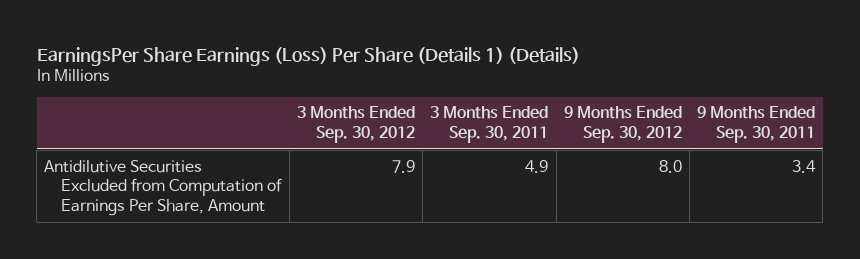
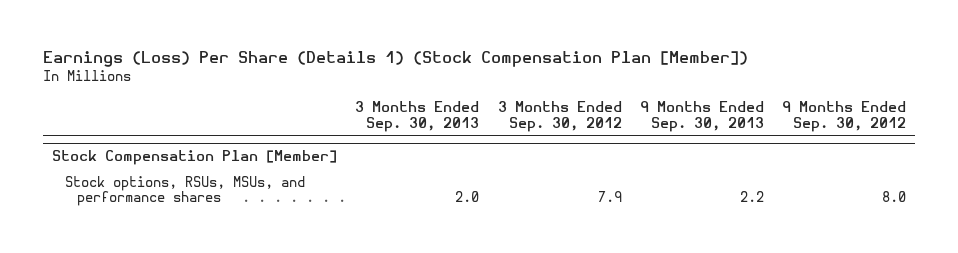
- EarningsPer Share Earnings (Loss) Per Share (Details 1) (Details)
+ Earnings (Loss) Per Share (Details 1) (Stock Compensation Plan [Member])
- | 3 Months Ended Sep. 30, 2012 | 3 Months Ended Sep. 30, 2011 | 9 Months Ended Sep. 30, 2012 | 9 Months Ended Sep. 30, 2011
+ | 3 Months Ended Sep. 30, 2013 | 3 Months Ended Sep. 30, 2012 | 9 Months Ended Sep. 30, 2013 | 9 Months Ended Sep. 30, 2012
- Antidilutive Securities Excluded from Computation of Earnings Per Share, Amount | 7.9 | 4.9 | 8.0 | 3.4
+ Stock Compensation Plan [Member]
+ Stock options, RSUs, MSUs, and performance shares | 2.0 | 7.9 | 2.2 | 8.0

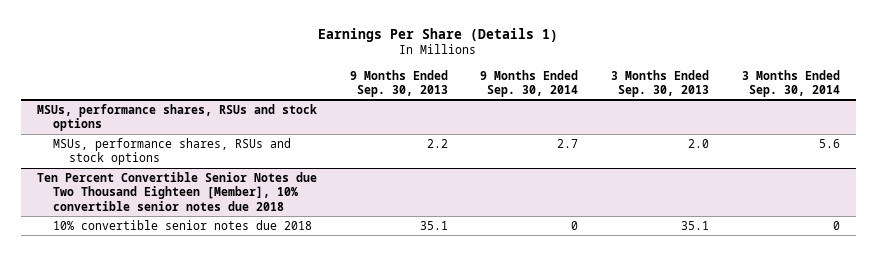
- Earnings (Loss) Per Share (Details 1) (Stock Compensation Plan [Member])
+ Earnings Per Share (Details 1)
- | 3 Months Ended Sep. 30, 2013 | 3 Months Ended Sep. 30, 2012 | 9 Months Ended Sep. 30, 2013 | 9 Months Ended Sep. 30, 2012
+ | 9 Months Ended Sep. 30, 2013 | 9 Months Ended Sep. 30, 2014 | 3 Months Ended Sep. 30, 2013 | 3 Months Ended Sep. 30, 2014
- Stock Compensation Plan [Member]
- Stock options, RSUs, MSUs, and performance shares | 2.0 | 7.9 | 2.2 | 8.0
+ MSUs, performance shares, RSUs and stock options
+ MSUs, performance shares, RSUs and stock options | 2.2 | 2.7 | 2.0 | 5.6
+ Ten Percent Convertible Senior Notes due Two Thousand Eighteen [Member], 10% convertible senior notes due 2018
+ 10% convertible senior notes due 2018 | 35.1 | 0 | 35.1 | 0

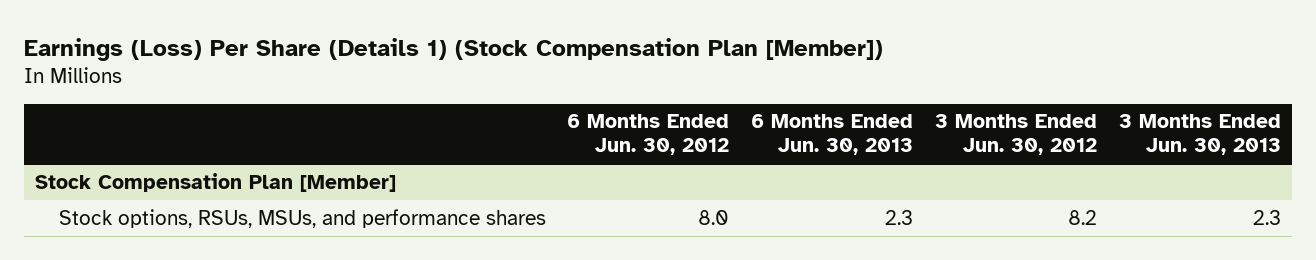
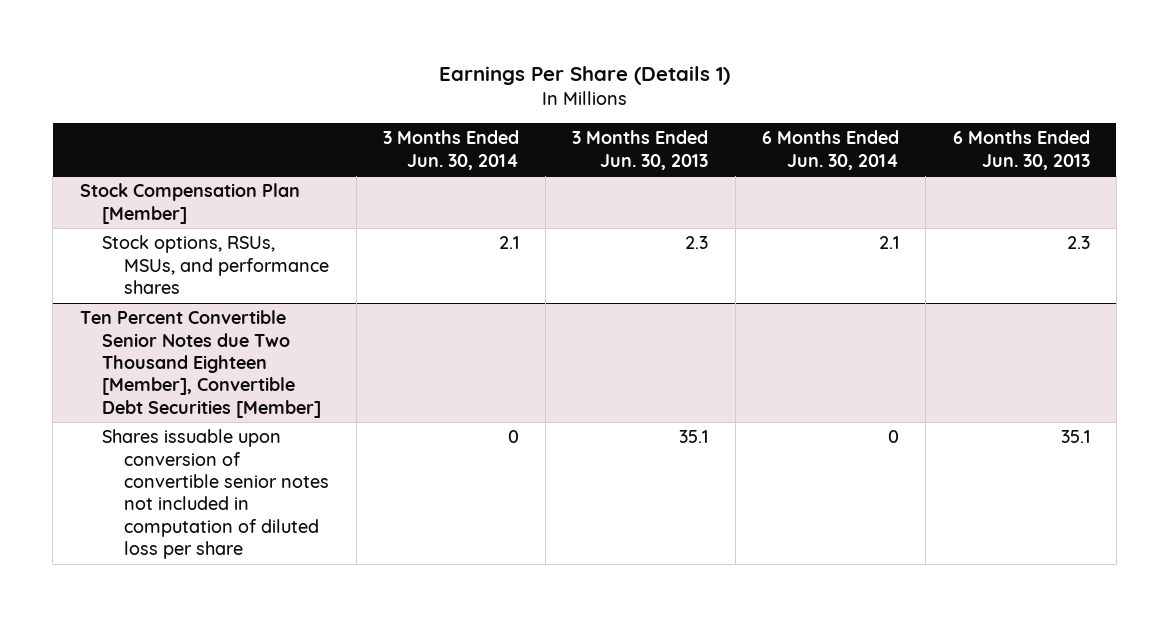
- Earnings (Loss) Per Share (Details 1) (Stock Compensation Plan [Member])
+ Earnings Per Share (Details 1)
- | 6 Months Ended Jun. 30, 2012 | 6 Months Ended Jun. 30, 2013 | 3 Months Ended Jun. 30, 2012 | 3 Months Ended Jun. 30, 2013
+ | 3 Months Ended Jun. 30, 2014 | 3 Months Ended Jun. 30, 2013 | 6 Months Ended Jun. 30, 2014 | 6 Months Ended Jun. 30, 2013
+ Ten Percent Convertible Senior Notes due Two Thousand Eighteen [Member], Convertible Debt Securities [Member]
+ Shares issuable upon conversion of convertible senior notes not included in computation of diluted loss per share | 0 | 35.1 | 0 | 35.1

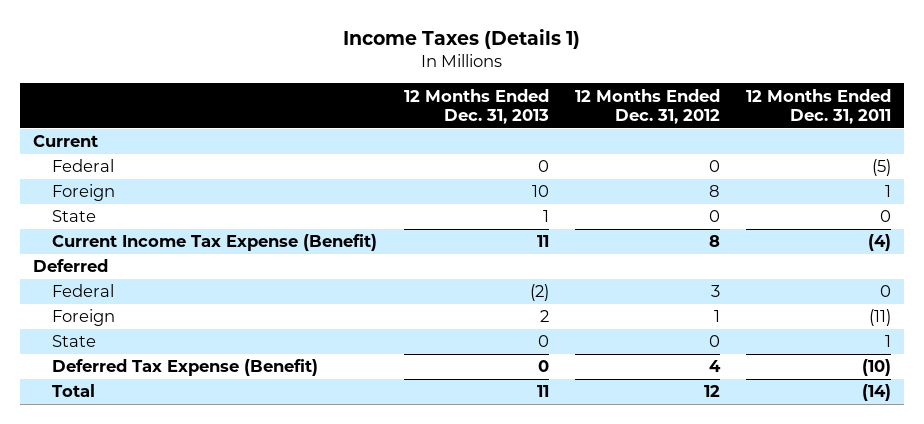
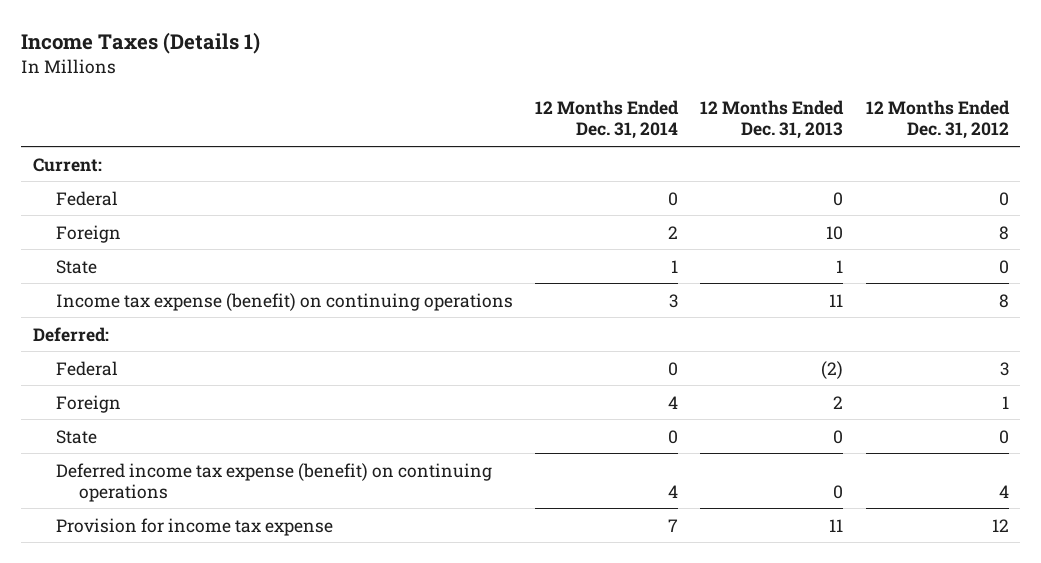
- | 12 Months Ended Dec. 31, 2013 | 12 Months Ended Dec. 31, 2012 | 12 Months Ended Dec. 31, 2011
+ | 12 Months Ended Dec. 31, 2014 | 12 Months Ended Dec. 31, 2013 | 12 Months Ended Dec. 31, 2012
- Current
+ Current:
- Current Income Tax Expense (Benefit) | 11 | 8 | (4)
- Deferred
+ Income tax expense (benefit) on continuing operations | 3 | 11 | 8
+ Deferred:
- Deferred Tax Expense (Benefit) | 0 | 4 | (10)
- Total | 11 | 12 | (14)
+ Deferred income tax expense (benefit) on continuing operations | 4 | 0 | 4
+ Provision for income tax expense | 7 | 11 | 12

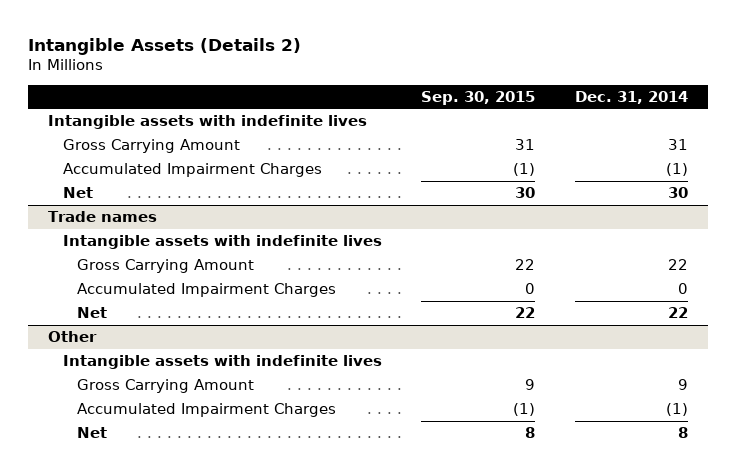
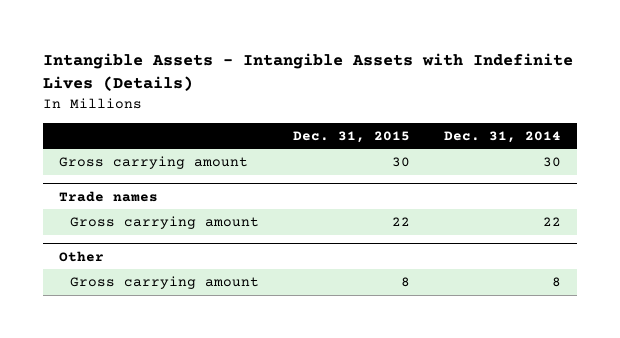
- Intangible Assets (Details 2)
+ Intangible Assets - Intangible Assets with Indefinite Lives (Details)
- | Sep. 30, 2015 | Dec. 31, 2014
+ | Dec. 31, 2015 | Dec. 31, 2014
- Intangible assets with indefinite lives
- Gross Carrying Amount | 31 | 31
- Accumulated Impairment Charges | (1) | (1)
- Net | 30 | 30
+ Gross carrying amount | 30 | 30
@ Trade names
- Intangible assets with indefinite lives
- Gross Carrying Amount | 22 | 22
- Accumulated Impairment Charges | 0 | 0
- Net | 22 | 22
+ Gross carrying amount | 22 | 22
@ Other
- Intangible assets with indefinite lives
- Gross Carrying Amount | 9 | 9
- Accumulated Impairment Charges | (1) | (1)
- Net | 8 | 8
+ Gross carrying amount | 8 | 8

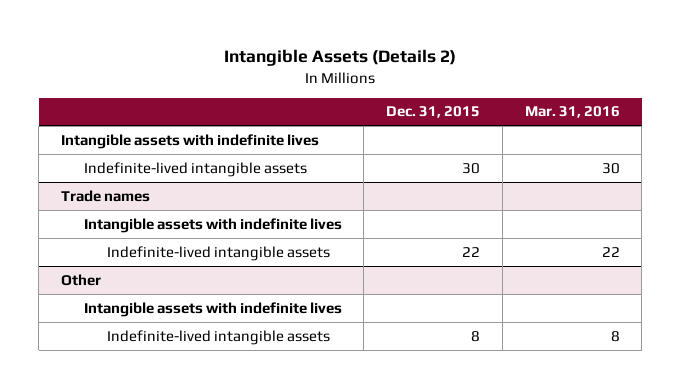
- Intangible Assets - Intangible Assets with Indefinite Lives (Details)
+ Intangible Assets (Details 2)
- | Dec. 31, 2015 | Dec. 31, 2014
+ | Dec. 31, 2015 | Mar. 31, 2016
- Gross carrying amount | 30 | 30
+ Intangible assets with indefinite lives
+ Indefinite-lived intangible assets | 30 | 30
@ Trade names
- Gross carrying amount | 22 | 22
+ Intangible assets with indefinite lives
+ Indefinite-lived intangible assets | 22 | 22
@ Other
- Gross carrying amount | 8 | 8
+ Intangible assets with indefinite lives
+ Indefinite-lived intangible assets | 8 | 8

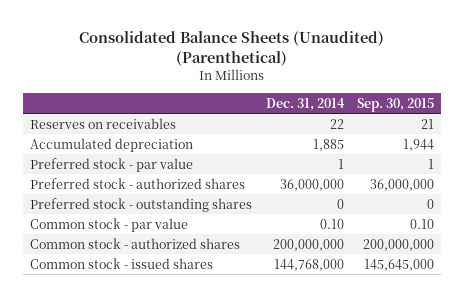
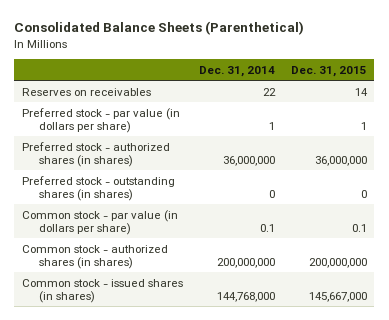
- Consolidated Balance Sheets (Unaudited) (Parenthetical)
+ Consolidated Balance Sheets (Parenthetical)
- | Dec. 31, 2014 | Sep. 30, 2015
+ | Dec. 31, 2014 | Dec. 31, 2015
- Accumulated depreciation | 1,885 | 1,944
- Preferred stock - par value | 1 | 1
- Preferred stock - authorized shares | 36,000,000 | 36,000,000
- Preferred stock - outstanding shares | 0 | 0
- Common stock - par value | 0.10 | 0.10
- Common stock - authorized shares | 200,000,000 | 200,000,000
- Common stock - issued shares | 144,768,000 | 145,645,000
+ Preferred stock - par value (in dollars per share) | 1 | 1
+ Preferred stock - authorized shares (in shares) | 36,000,000 | 36,000,000
+ Preferred stock - outstanding shares (in shares) | 0 | 0
+ Common stock - par value (in dollars per share) | 0.1 | 0.1
+ Common stock - authorized shares (in shares) | 200,000,000 | 200,000,000
+ Common stock - issued shares (in shares) | 144,768,000 | 145,667,000

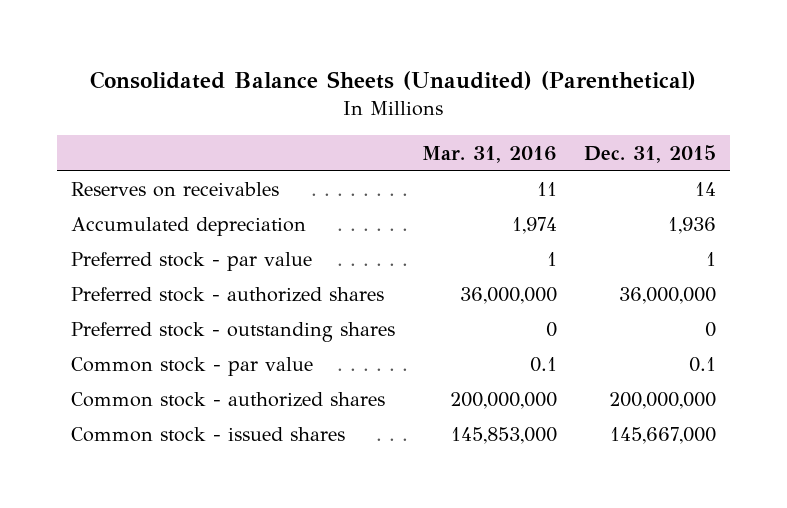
- Consolidated Balance Sheets (Parenthetical)
+ Consolidated Balance Sheets (Unaudited) (Parenthetical)
- | Dec. 31, 2014 | Dec. 31, 2015
+ | Mar. 31, 2016 | Dec. 31, 2015
- Preferred stock - par value (in dollars per share) | 1 | 1
- Preferred stock - authorized shares (in shares) | 36,000,000 | 36,000,000
- Preferred stock - outstanding shares (in shares) | 0 | 0
- Common stock - par value (in dollars per share) | 0.1 | 0.1
- Common stock - authorized shares (in shares) | 200,000,000 | 200,000,000
- Common stock - issued shares (in shares) | 144,768,000 | 145,667,000
+ Accumulated depreciation | 1,974 | 1,936
+ Preferred stock - par value | 1 | 1
+ Preferred stock - authorized shares | 36,000,000 | 36,000,000
+ Preferred stock - outstanding shares | 0 | 0
+ Common stock - par value | 0.1 | 0.1
+ Common stock - authorized shares | 200,000,000 | 200,000,000
+ Common stock - issued shares | 145,853,000 | 145,667,000

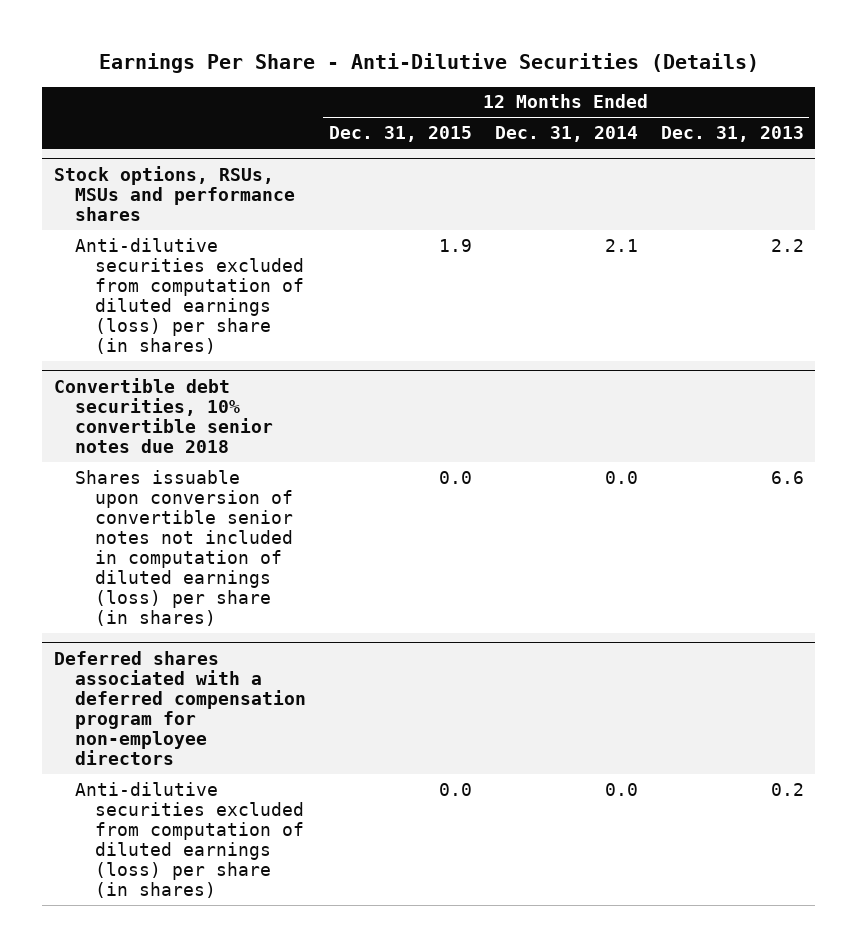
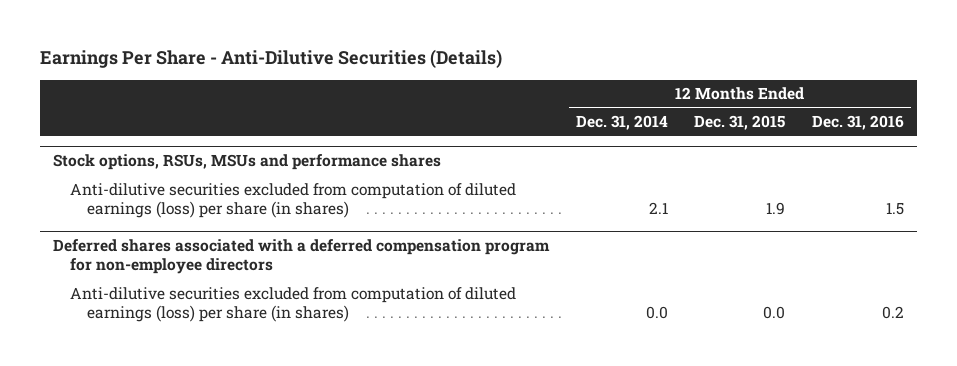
- | 12 Months Ended Dec. 31, 2015 | 12 Months Ended Dec. 31, 2014 | 12 Months Ended Dec. 31, 2013
+ | 12 Months Ended Dec. 31, 2014 | 12 Months Ended Dec. 31, 2015 | 12 Months Ended Dec. 31, 2016
- Convertible debt securities, 10% convertible senior notes due 2018
- Shares issuable upon conversion of convertible senior notes not included in computation of diluted earnings (loss) per share (in shares) | 0.0 | 0.0 | 6.6

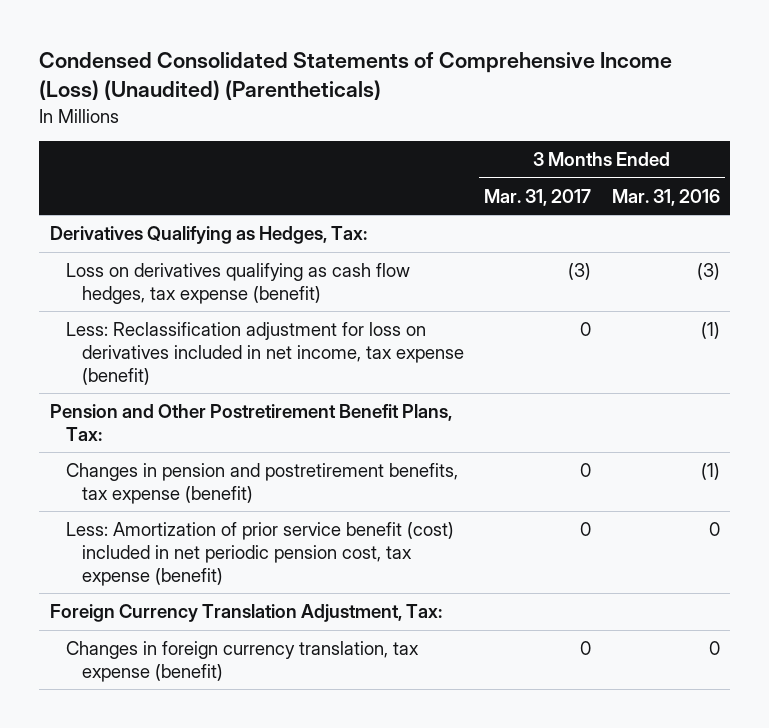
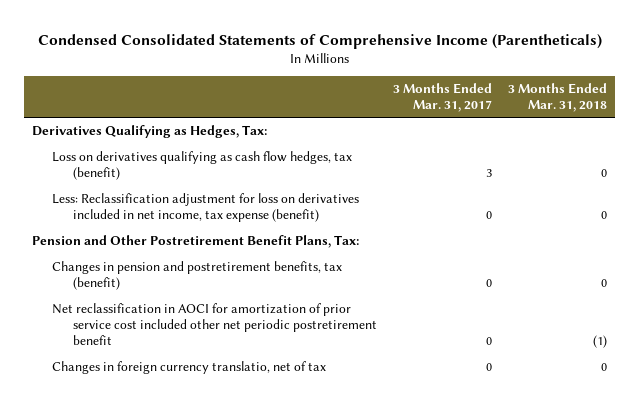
- Condensed Consolidated Statements of Comprehensive Income (Loss) (Unaudited) (Parentheticals)
+ Condensed Consolidated Statements of Comprehensive Income (Parentheticals)
- | 3 Months Ended Mar. 31, 2017 | 3 Months Ended Mar. 31, 2016
+ | 3 Months Ended Mar. 31, 2017 | 3 Months Ended Mar. 31, 2018
- Loss on derivatives qualifying as cash flow hedges, tax expense (benefit) | (3) | (3)
+ Loss on derivatives qualifying as cash flow hedges, tax (benefit) | 3 | 0
- Changes in pension and postretirement benefits, tax expense (benefit) | 0 | (1)
- Less: Amortization of prior service benefit (cost) included in net periodic pension cost, tax expense (benefit) | 0 | 0
- Foreign Currency Translation Adjustment, Tax:
- Changes in foreign currency translation, tax expense (benefit) | 0 | 0
+ Changes in pension and postretirement benefits, tax (benefit) | 0 | 0
+ Net reclassification in AOCI for amortization of prior service cost included other net periodic postretirement benefit | 0 | (1)
+ Changes in foreign currency translatio, net of tax | 0 | 0

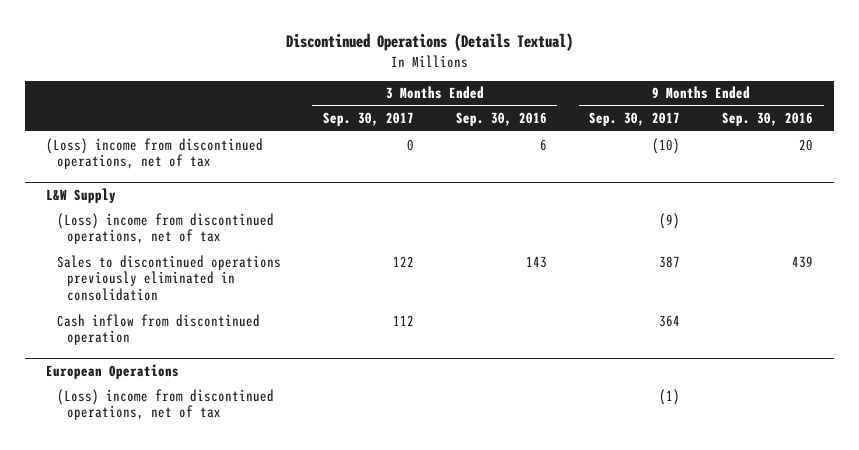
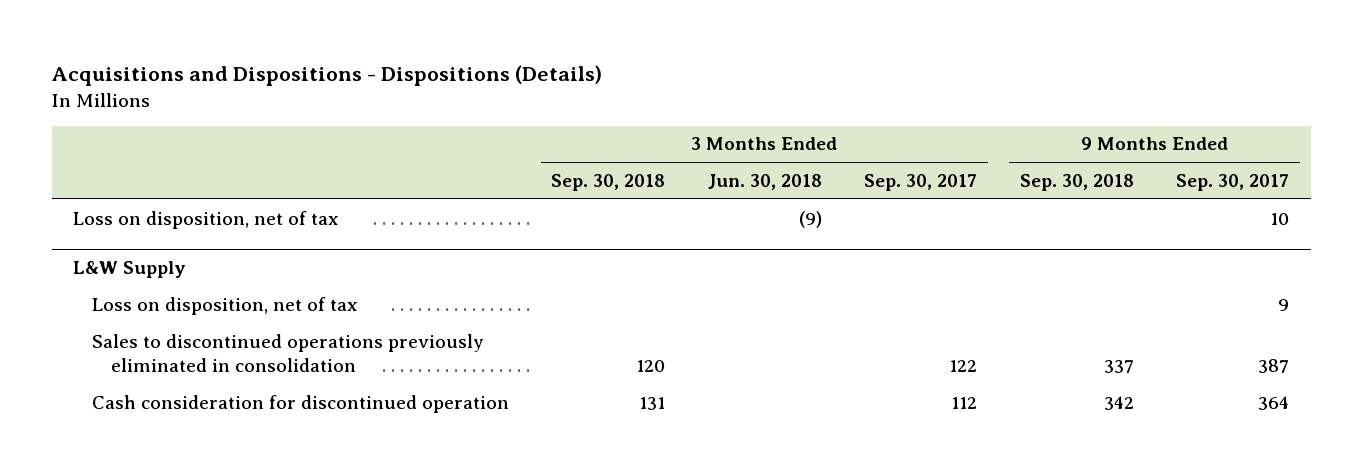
- Discontinued Operations (Details Textual)
+ Acquisitions and Dispositions - Dispositions (Details)
- | 3 Months Ended Sep. 30, 2017 | 3 Months Ended Sep. 30, 2016 | 9 Months Ended Sep. 30, 2017 | 9 Months Ended Sep. 30, 2016
+ | 3 Months Ended Sep. 30, 2018 | 3 Months Ended Jun. 30, 2018 | 3 Months Ended Sep. 30, 2017 | 9 Months Ended Sep. 30, 2018 | 9 Months Ended Sep. 30, 2017
- (Loss) income from discontinued operations, net of tax | 0 | 6 | (10) | 20
+ Loss on disposition, net of tax | | (9) | | | 10
@ L&W Supply
- (Loss) income from discontinued operations, net of tax | | | (9) |
+ Loss on disposition, net of tax | | | | | 9
- Cash inflow from discontinued operation | 112 | | 364 |
- European Operations
- (Loss) income from discontinued operations, net of tax | | | (1) |
@ L&W Supply
+ Cash consideration for discontinued operation | 131 | | 112 | 342 | 364

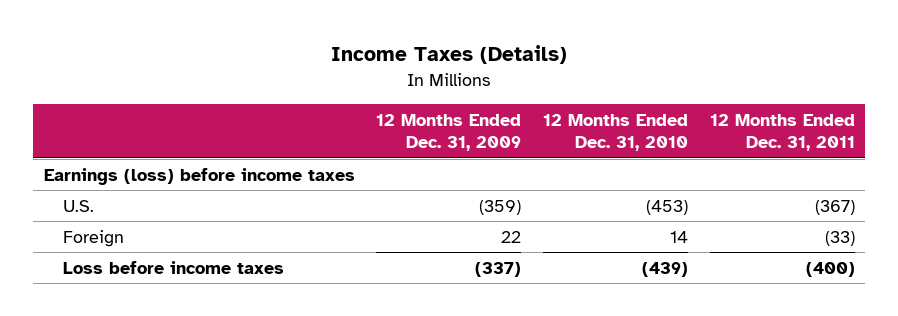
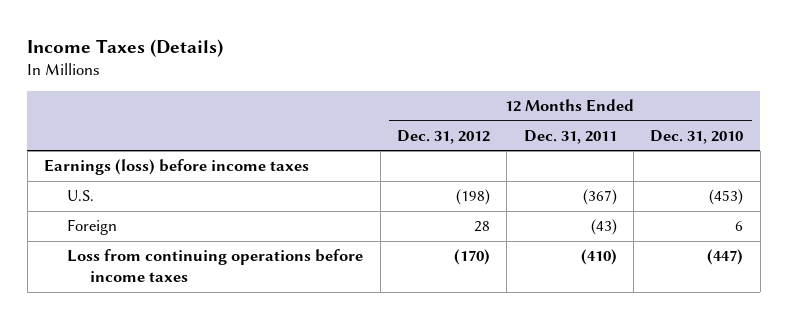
- | 12 Months Ended Dec. 31, 2009 | 12 Months Ended Dec. 31, 2010 | 12 Months Ended Dec. 31, 2011
+ | 12 Months Ended Dec. 31, 2012 | 12 Months Ended Dec. 31, 2011 | 12 Months Ended Dec. 31, 2010
- Foreign | 22 | 14 | (33)
- Loss before income taxes | (337) | (439) | (400)
+ Foreign | 28 | (43) | 6
+ Loss from continuing operations before income taxes | (170) | (410) | (447)

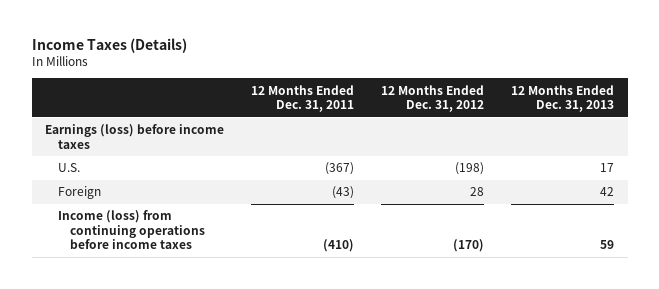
- | 12 Months Ended Dec. 31, 2012 | 12 Months Ended Dec. 31, 2011 | 12 Months Ended Dec. 31, 2010
+ | 12 Months Ended Dec. 31, 2011 | 12 Months Ended Dec. 31, 2012 | 12 Months Ended Dec. 31, 2013
- Loss from continuing operations before income taxes | (170) | (410) | (447)
+ Income (loss) from continuing operations before income taxes | (410) | (170) | 59

